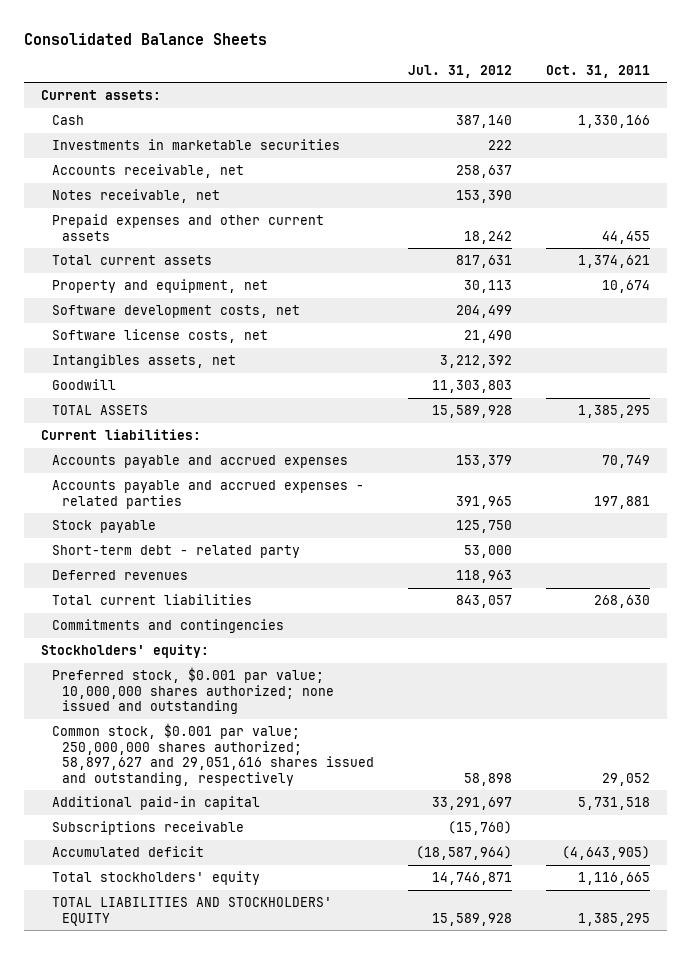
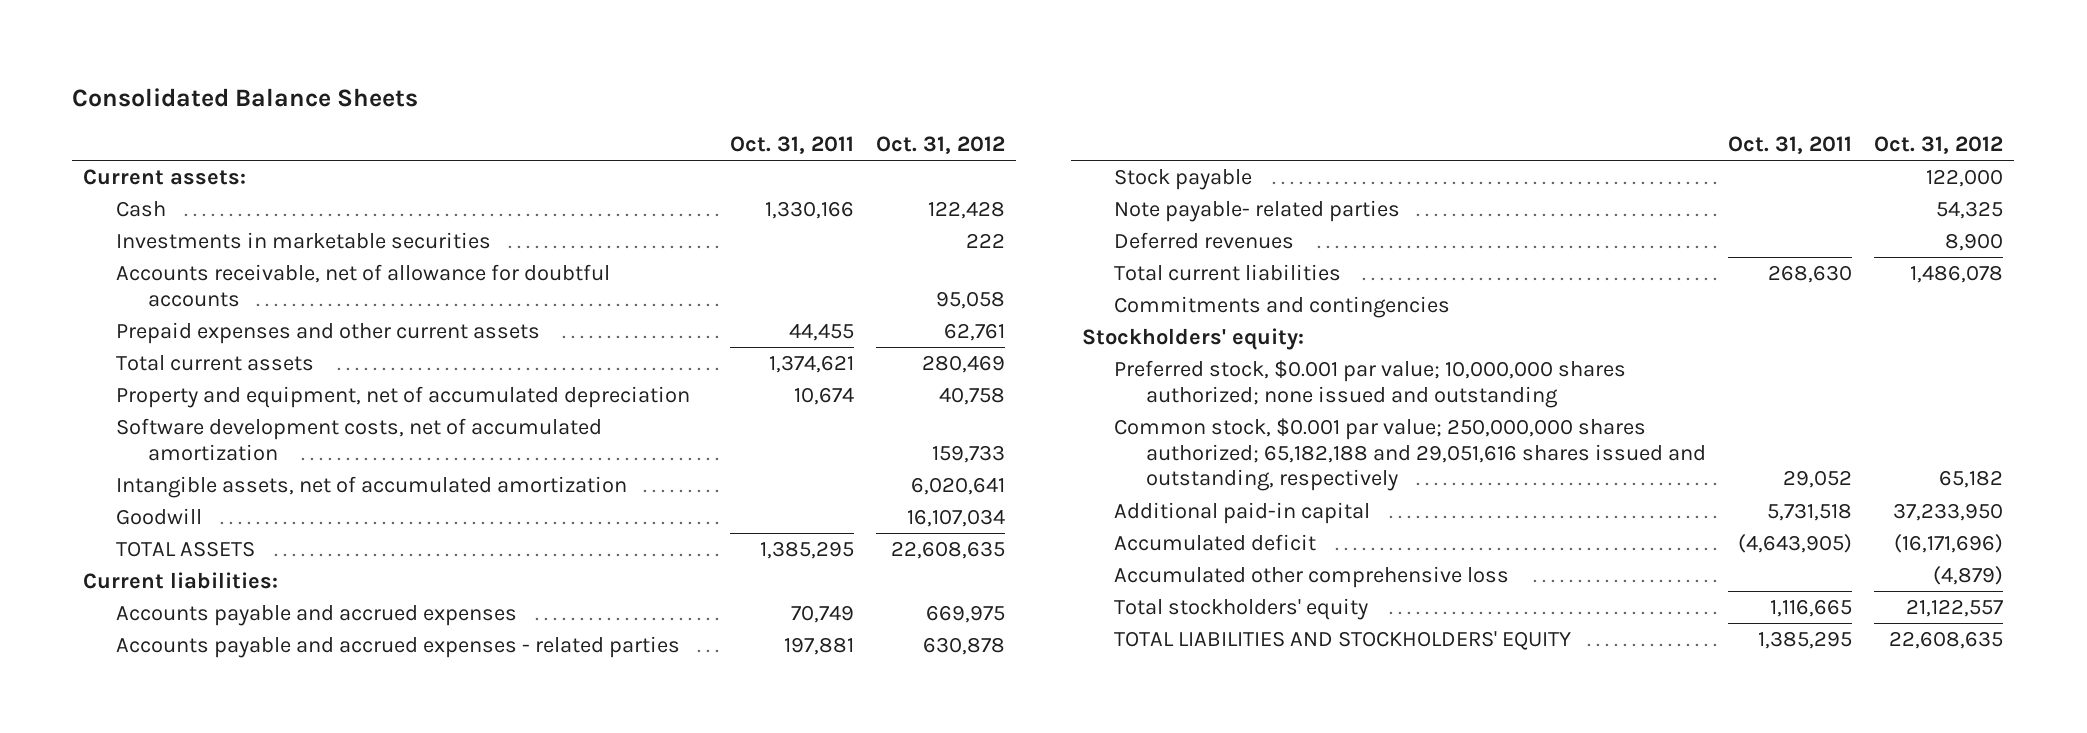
- | Jul. 31, 2012 | Oct. 31, 2011
+ | Oct. 31, 2011 | Oct. 31, 2012
- Accounts receivable, net | 258,637 |
- Notes receivable, net | 153,390 |
+ Accounts receivable, net of allowance for doubtful accounts | | 95,058
- Property and equipment, net | 30,113 | 10,674
- Software development costs, net | 204,499 |
- Software license costs, net | 21,490 |
- Intangibles assets, net | 3,212,392 |
+ Property and equipment, net of accumulated depreciation | 10,674 | 40,758
+ Software development costs, net of accumulated amortization | | 159,733
+ Intangible assets, net of accumulated amortization | | 6,020,641
- Short-term debt - related party | 53,000 |
+ Note payable- related parties | | 54,325
- Common stock, $0.001 par value; 250,000,000 shares authorized; 58,897,627 and 29,051,616 shares issued and outstanding, respectively | 58,898 | 29,052
+ Common stock, $0.001 par value; 250,000,000 shares authorized; 65,182,188 and 29,051,616 shares issued and outstanding, respectively | 29,052 | 65,182
- Subscriptions receivable | (15,760) |
+ Accumulated other comprehensive loss | | (4,879)

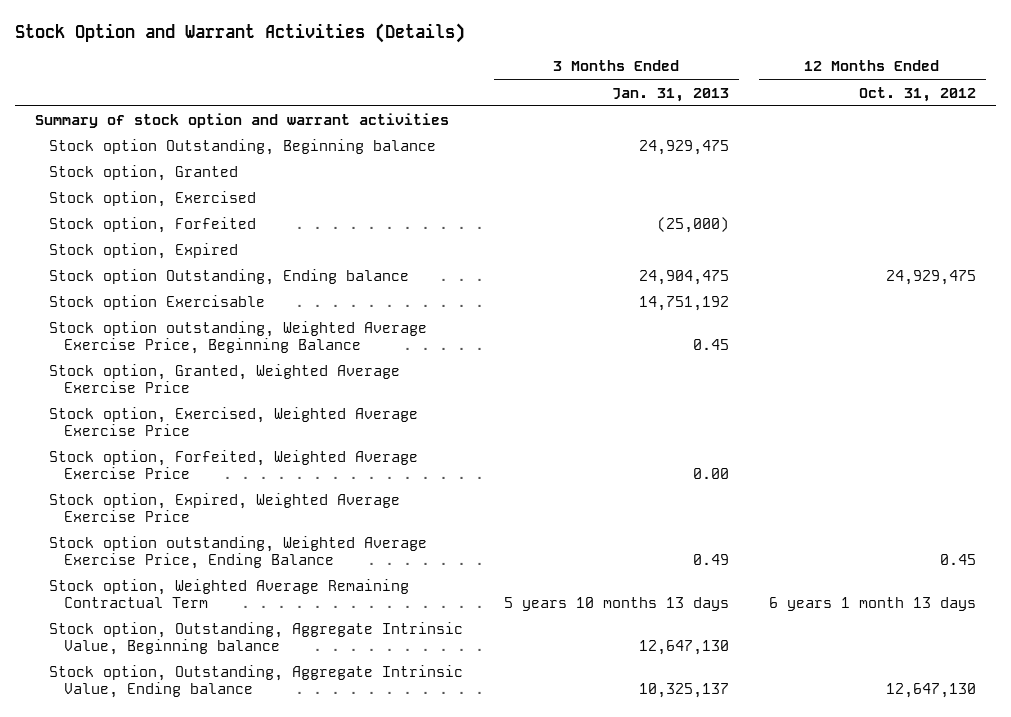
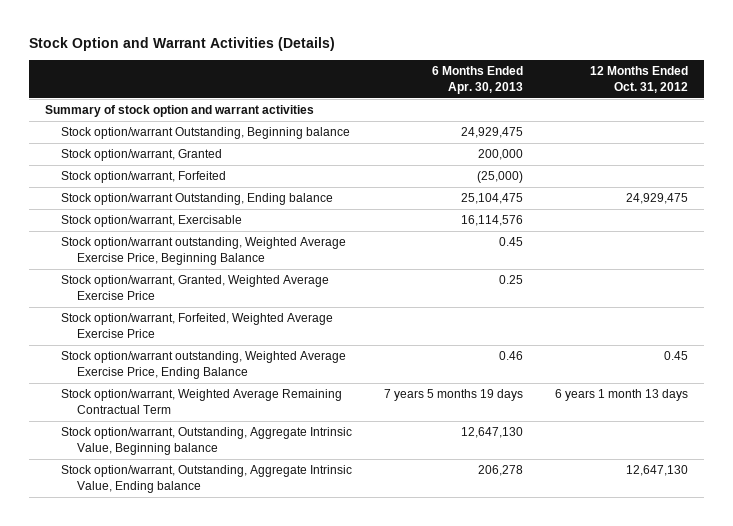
- | 3 Months Ended Jan. 31, 2013 | 12 Months Ended Oct. 31, 2012
+ | 6 Months Ended Apr. 30, 2013 | 12 Months Ended Oct. 31, 2012
- Stock option Outstanding, Beginning balance | 24,929,475 |
- Stock option, Granted
- Stock option, Exercised
- Stock option, Forfeited | (25,000) |
- Stock option, Expired
- Stock option Outstanding, Ending balance | 24,904,475 | 24,929,475
- Stock option Exercisable | 14,751,192 |
- Stock option outstanding, Weighted Average Exercise Price, Beginning Balance | 0.45 |
- Stock option, Granted, Weighted Average Exercise Price
- Stock option, Exercised, Weighted Average Exercise Price
- Stock option, Forfeited, Weighted Average Exercise Price | 0.00 |
- Stock option, Expired, Weighted Average Exercise Price
- Stock option outstanding, Weighted Average Exercise Price, Ending Balance | 0.49 | 0.45
- Stock option, Weighted Average Remaining Contractual Term | 5 years 10 months 13 days | 6 years 1 month 13 days
- Stock option, Outstanding, Aggregate Intrinsic Value, Beginning balance | 12,647,130 |
- Stock option, Outstanding, Aggregate Intrinsic Value, Ending balance | 10,325,137 | 12,647,130
+ Stock option/warrant Outstanding, Beginning balance | 24,929,475 |
+ Stock option/warrant, Granted | 200,000 |
+ Stock option/warrant, Forfeited | (25,000) |
+ Stock option/warrant Outstanding, Ending balance | 25,104,475 | 24,929,475
+ Stock option/warrant, Exercisable | 16,114,576 |
+ Stock option/warrant outstanding, Weighted Average Exercise Price, Beginning Balance | 0.45 |
+ Stock option/warrant, Granted, Weighted Average Exercise Price | 0.25 |
+ Stock option/warrant, Forfeited, Weighted Average Exercise Price
+ Stock option/warrant outstanding, Weighted Average Exercise Price, Ending Balance | 0.46 | 0.45
+ Stock option/warrant, Weighted Average Remaining Contractual Term | 7 years 5 months 19 days | 6 years 1 month 13 days
+ Stock option/warrant, Outstanding, Aggregate Intrinsic Value, Beginning balance | 12,647,130 |
+ Stock option/warrant, Outstanding, Aggregate Intrinsic Value, Ending balance | 206,278 | 12,647,130

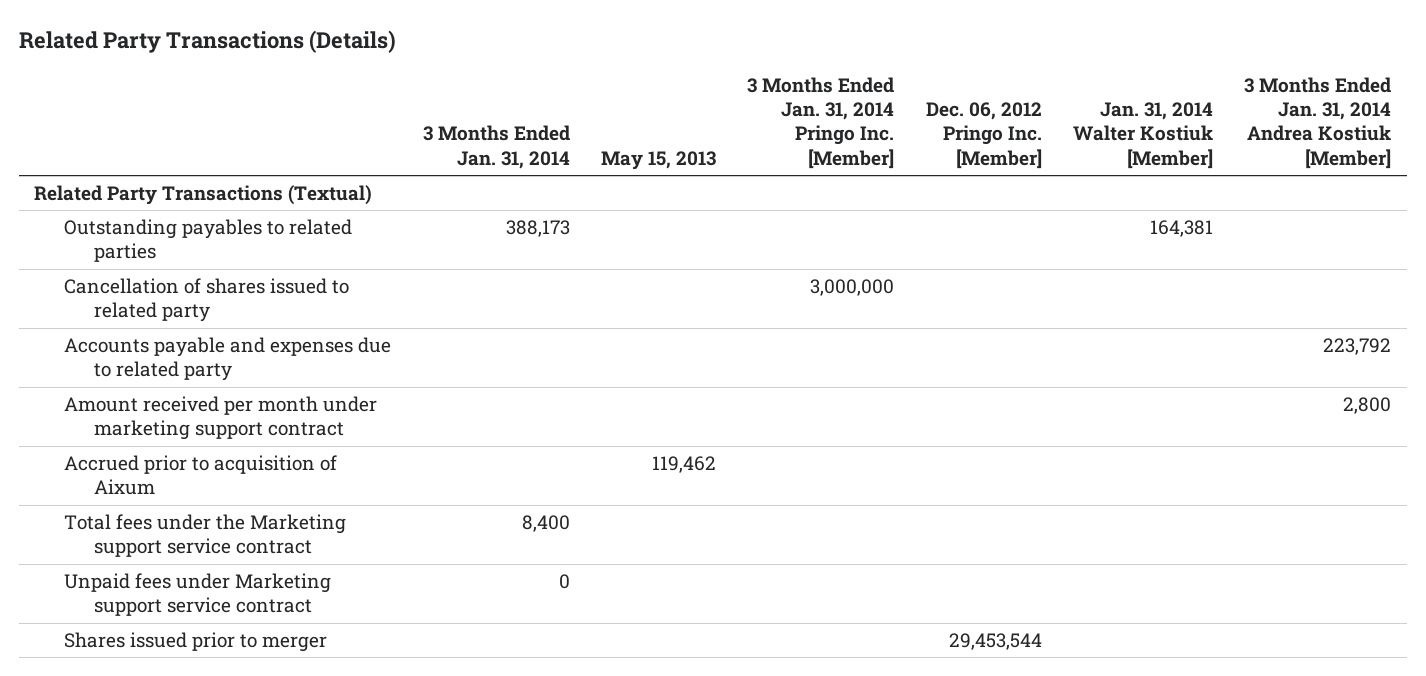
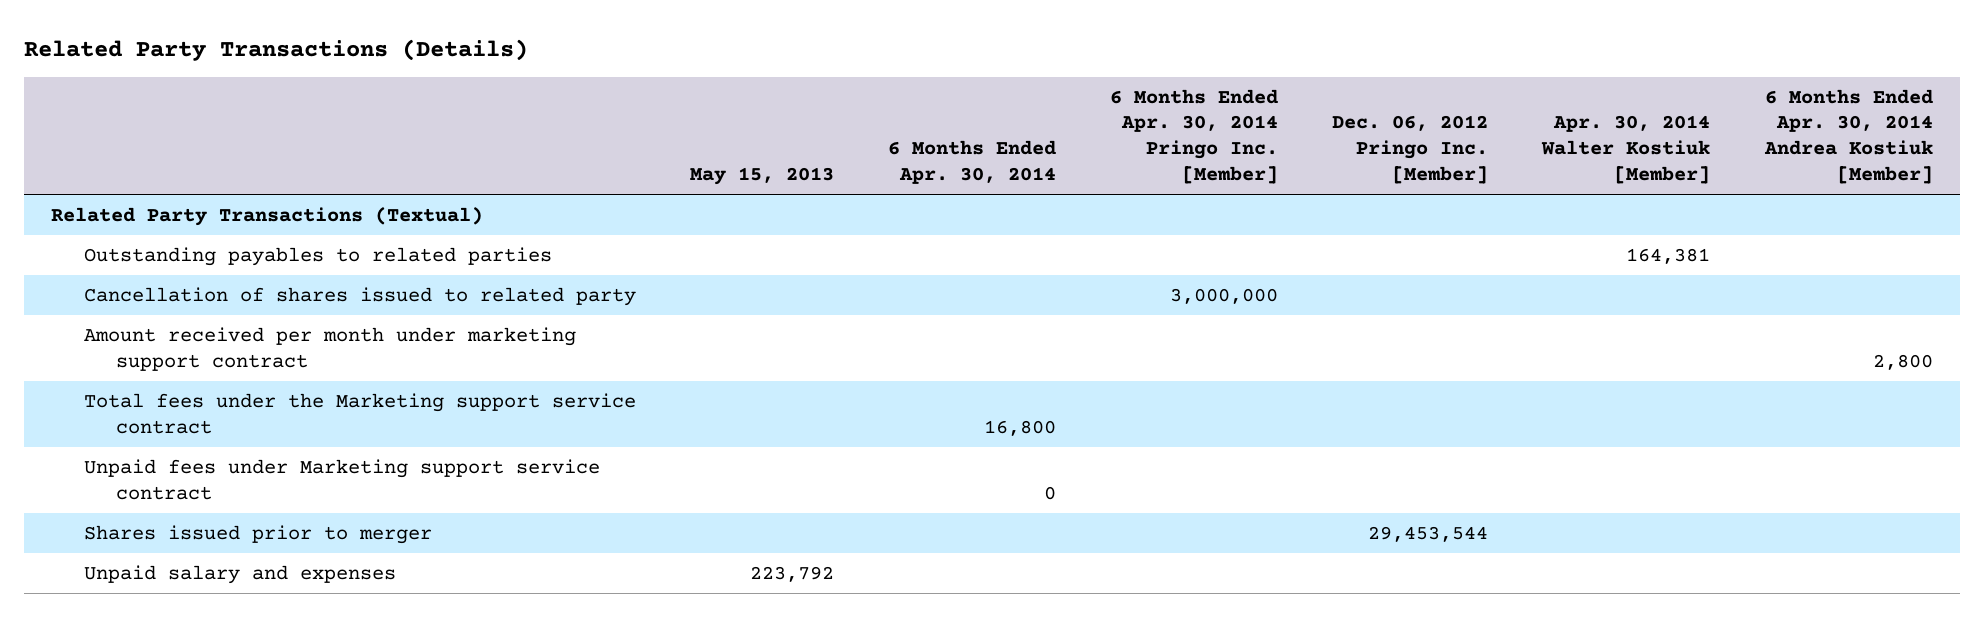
- | 3 Months Ended Jan. 31, 2014 | May 15, 2013 | 3 Months Ended Jan. 31, 2014 Pringo Inc. [Member] | Dec. 06, 2012 Pringo Inc. [Member] | Jan. 31, 2014 Walter Kostiuk [Member] | 3 Months Ended Jan. 31, 2014 Andrea Kostiuk [Member]
+ | May 15, 2013 | 6 Months Ended Apr. 30, 2014 | 6 Months Ended Apr. 30, 2014 Pringo Inc. [Member] | Dec. 06, 2012 Pringo Inc. [Member] | Apr. 30, 2014 Walter Kostiuk [Member] | 6 Months Ended Apr. 30, 2014 Andrea Kostiuk [Member]
- Accounts payable and expenses due to related party | | | | | | 223,792
- Accrued prior to acquisition of Aixum | | 119,462 | | | |
+ Unpaid salary and expenses | 223,792 | | | | |

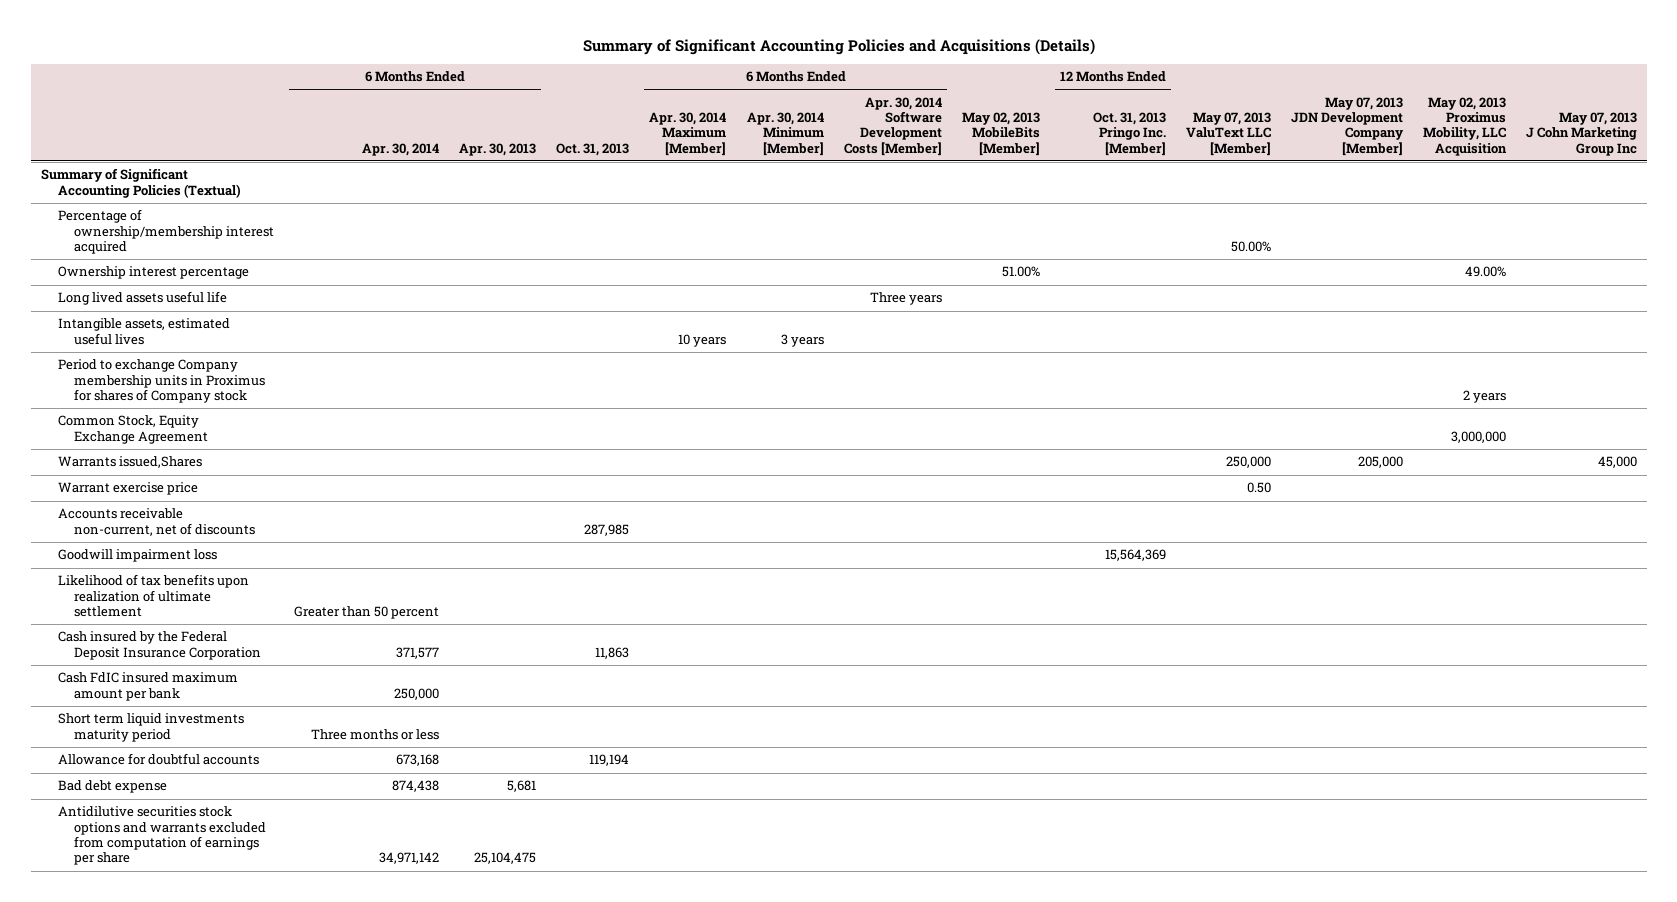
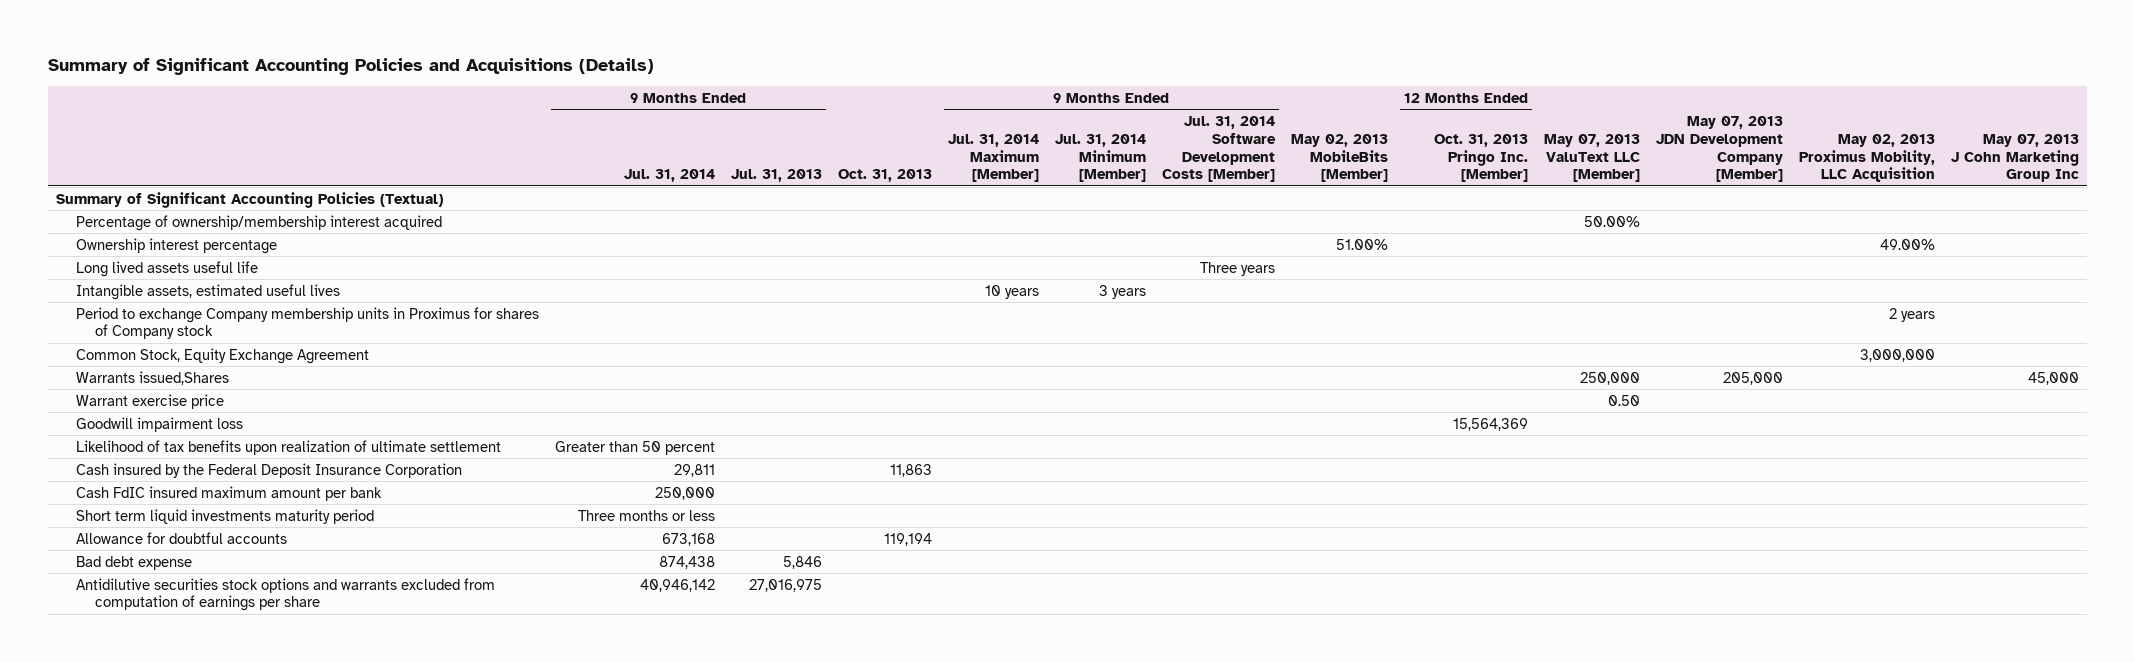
- | 6 Months Ended Apr. 30, 2014 | 6 Months Ended Apr. 30, 2013 | Oct. 31, 2013 | 6 Months Ended Apr. 30, 2014 Maximum [Member] | 6 Months Ended Apr. 30, 2014 Minimum [Member] | 6 Months Ended Apr. 30, 2014 Software Development Costs [Member] | May 02, 2013 MobileBits [Member] | 12 Months Ended Oct. 31, 2013 Pringo Inc. [Member] | May 07, 2013 ValuText LLC [Member] | May 07, 2013 JDN Development Company [Member] | May 02, 2013 Proximus Mobility, LLC Acquisition | May 07, 2013 J Cohn Marketing Group Inc
+ | 9 Months Ended Jul. 31, 2014 | 9 Months Ended Jul. 31, 2013 | Oct. 31, 2013 | 9 Months Ended Jul. 31, 2014 Maximum [Member] | 9 Months Ended Jul. 31, 2014 Minimum [Member] | 9 Months Ended Jul. 31, 2014 Software Development Costs [Member] | May 02, 2013 MobileBits [Member] | 12 Months Ended Oct. 31, 2013 Pringo Inc. [Member] | May 07, 2013 ValuText LLC [Member] | May 07, 2013 JDN Development Company [Member] | May 02, 2013 Proximus Mobility, LLC Acquisition | May 07, 2013 J Cohn Marketing Group Inc
- Accounts receivable non-current, net of discounts | | | 287,985 | | | | | | | | |

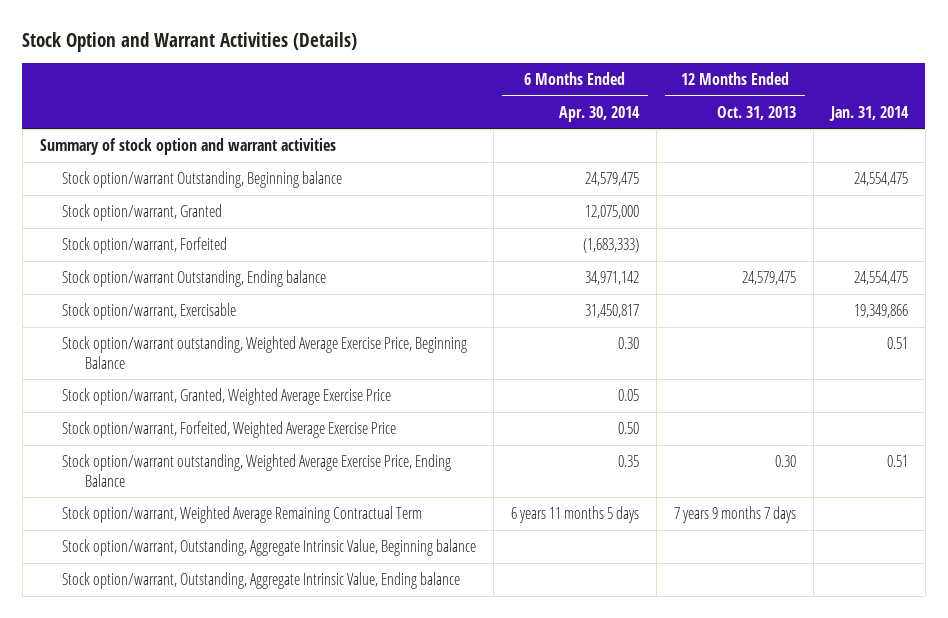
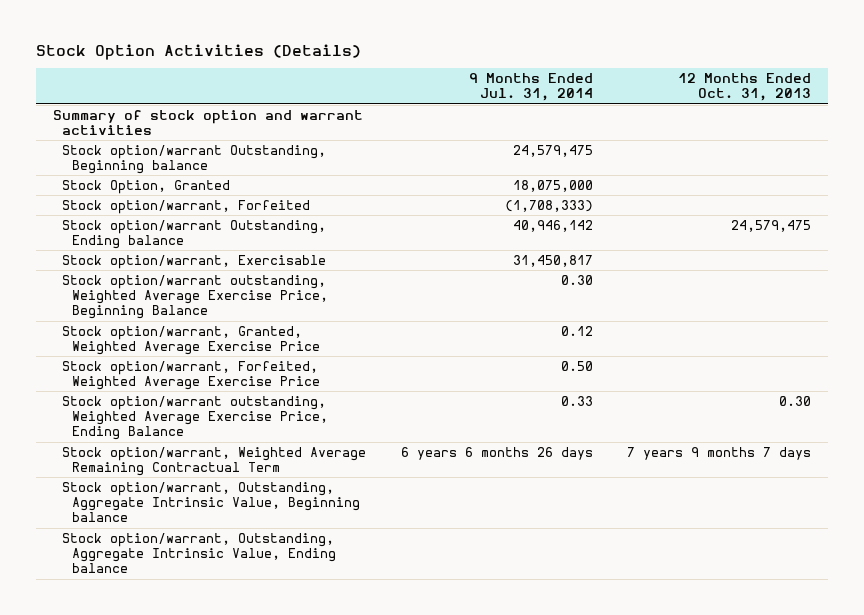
- Stock Option and Warrant Activities (Details)
+ Stock Option Activities (Details)
- | 6 Months Ended Apr. 30, 2014 | 12 Months Ended Oct. 31, 2013 | Jan. 31, 2014
+ | 9 Months Ended Jul. 31, 2014 | 12 Months Ended Oct. 31, 2013
- Stock option/warrant, Granted | 12,075,000 | |
+ Stock Option, Granted | 18,075,000 |

